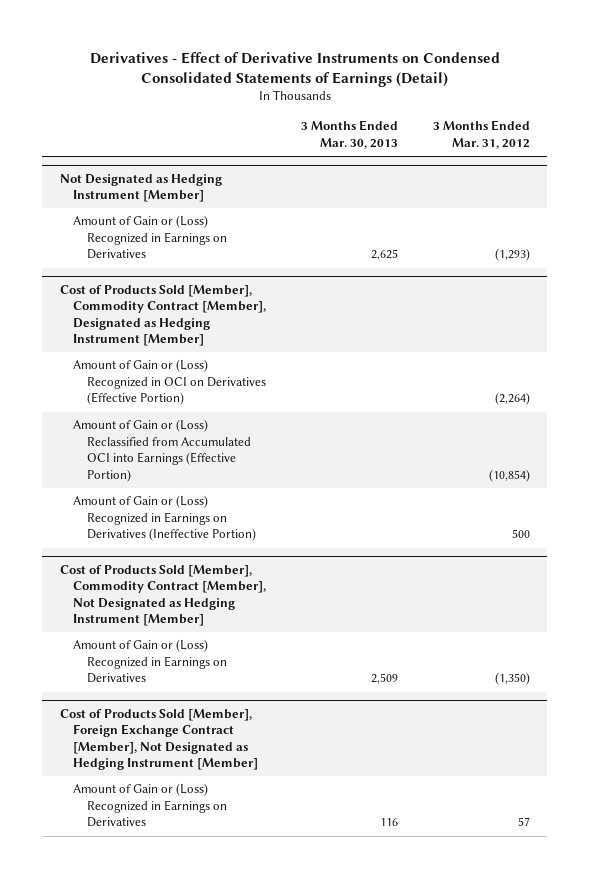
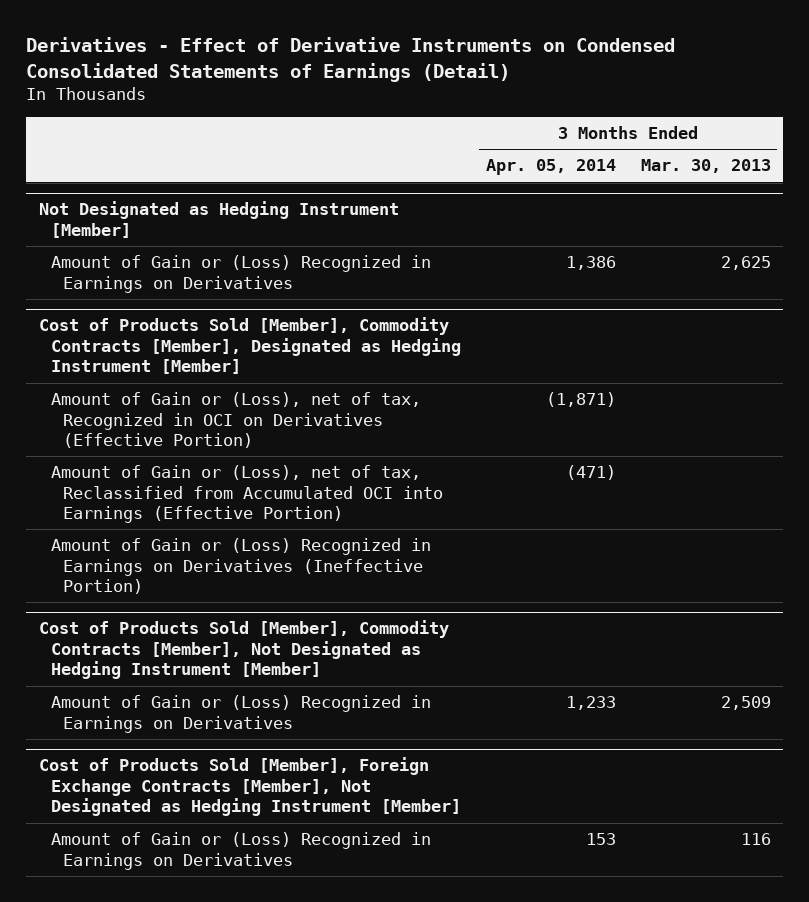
- | 3 Months Ended Mar. 30, 2013 | 3 Months Ended Mar. 31, 2012
+ | 3 Months Ended Apr. 05, 2014 | 3 Months Ended Mar. 30, 2013
- Cost of Products Sold [Member], Commodity Contract [Member], Designated as Hedging Instrument [Member]
- Amount of Gain or (Loss) Recognized in OCI on Derivatives (Effective Portion) | | (2,264)
- Amount of Gain or (Loss) Reclassified from Accumulated OCI into Earnings (Effective Portion) | | (10,854)
+ Cost of Products Sold [Member], Commodity Contracts [Member], Designated as Hedging Instrument [Member]
+ Amount of Gain or (Loss), net of tax, Recognized in OCI on Derivatives (Effective Portion) | (1,871) |
+ Amount of Gain or (Loss), net of tax, Reclassified from Accumulated OCI into Earnings (Effective Portion) | (471) |
- Cost of Products Sold [Member], Commodity Contract [Member], Not Designated as Hedging Instrument [Member]
+ Cost of Products Sold [Member], Commodity Contracts [Member], Not Designated as Hedging Instrument [Member]
- Cost of Products Sold [Member], Foreign Exchange Contract [Member], Not Designated as Hedging Instrument [Member]
+ Cost of Products Sold [Member], Foreign Exchange Contracts [Member], Not Designated as Hedging Instrument [Member]

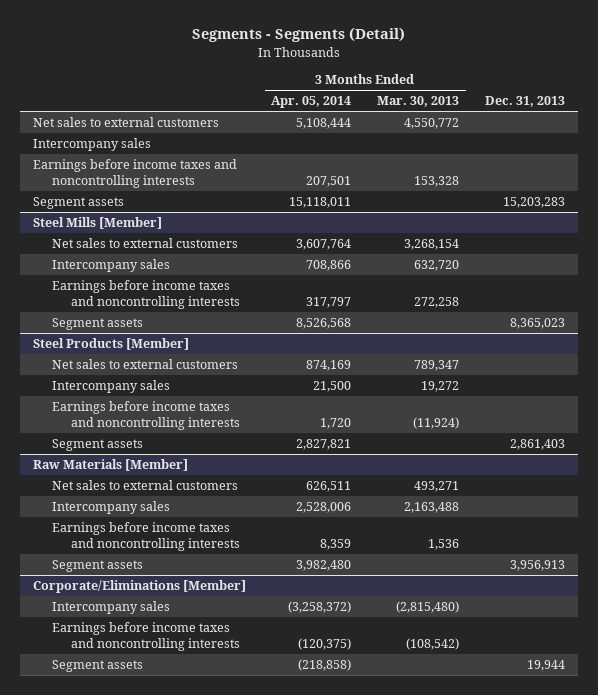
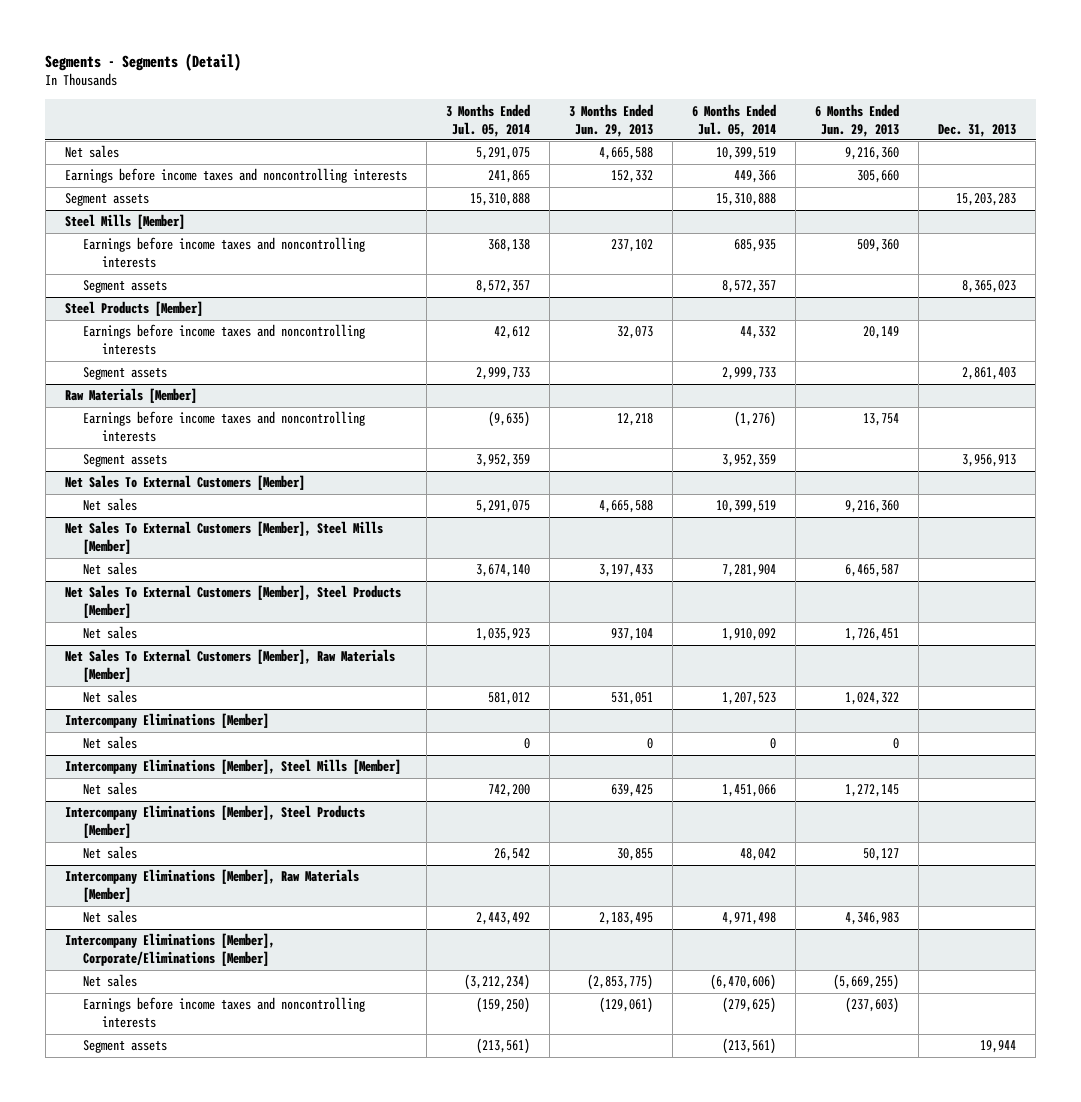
- | 3 Months Ended Apr. 05, 2014 | 3 Months Ended Mar. 30, 2013 | Dec. 31, 2013
+ | 3 Months Ended Jul. 05, 2014 | 3 Months Ended Jun. 29, 2013 | 6 Months Ended Jul. 05, 2014 | 6 Months Ended Jun. 29, 2013 | Dec. 31, 2013
- Net sales to external customers | 5,108,444 | 4,550,772 |
- Intercompany sales
+ Net sales | 5,291,075 | 4,665,588 | 10,399,519 | 9,216,360 |
@ Steel Mills [Member]
- Net sales to external customers | 3,607,764 | 3,268,154 |
- Intercompany sales | 708,866 | 632,720 |
@ Steel Products [Member]
- Net sales to external customers | 874,169 | 789,347 |
- Intercompany sales | 21,500 | 19,272 |
@ Raw Materials [Member]
- Net sales to external customers | 626,511 | 493,271 |
- Intercompany sales | 2,528,006 | 2,163,488 |
- Corporate/Eliminations [Member]
- Intercompany sales | (3,258,372) | (2,815,480) |
+ Net Sales To External Customers [Member]
+ Net sales | 5,291,075 | 4,665,588 | 10,399,519 | 9,216,360 |
+ Net Sales To External Customers [Member], Steel Mills [Member]
+ Net sales | 3,674,140 | 3,197,433 | 7,281,904 | 6,465,587 |
+ Net Sales To External Customers [Member], Steel Products [Member]
+ Net sales | 1,035,923 | 937,104 | 1,910,092 | 1,726,451 |
+ Net Sales To External Customers [Member], Raw Materials [Member]
+ Net sales | 581,012 | 531,051 | 1,207,523 | 1,024,322 |
+ Intercompany Eliminations [Member]
+ Net sales | 0 | 0 | 0 | 0 |
+ Intercompany Eliminations [Member], Steel Mills [Member]
+ Net sales | 742,200 | 639,425 | 1,451,066 | 1,272,145 |
+ Intercompany Eliminations [Member], Steel Products [Member]
+ Net sales | 26,542 | 30,855 | 48,042 | 50,127 |
+ Intercompany Eliminations [Member], Raw Materials [Member]
+ Net sales | 2,443,492 | 2,183,495 | 4,971,498 | 4,346,983 |
+ Intercompany Eliminations [Member], Corporate/Eliminations [Member]
+ Net sales | (3,212,234) | (2,853,775) | (6,470,606) | (5,669,255) |

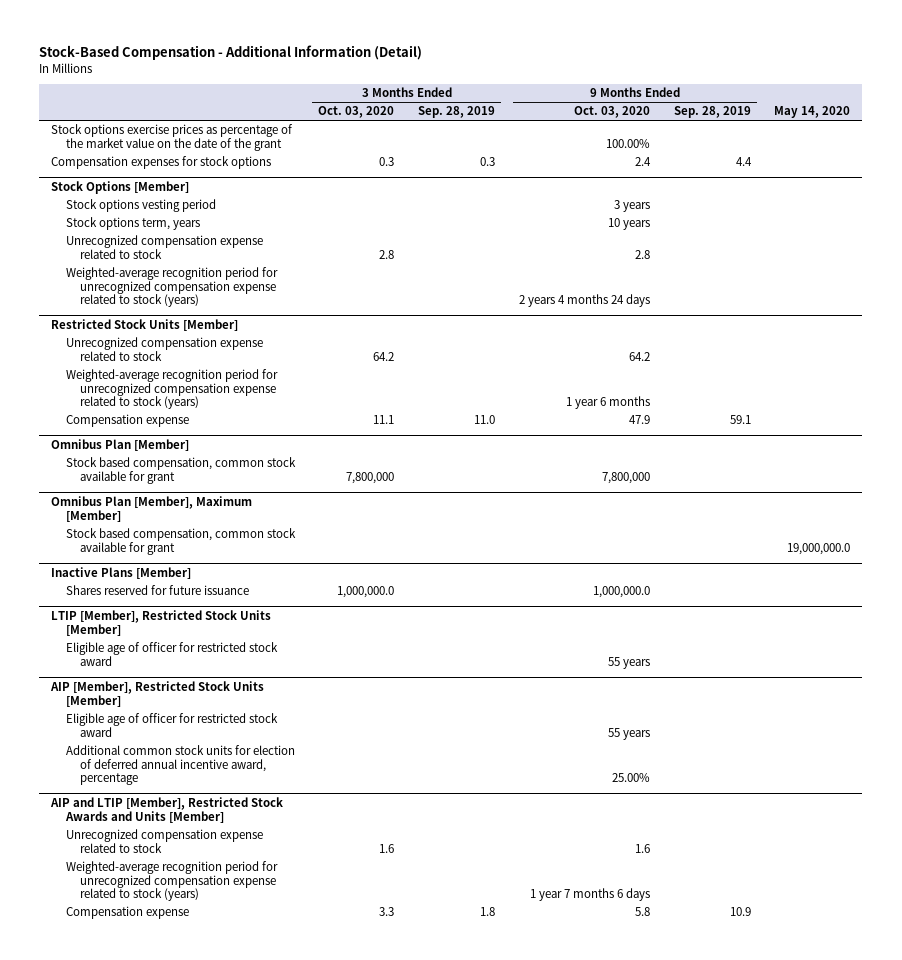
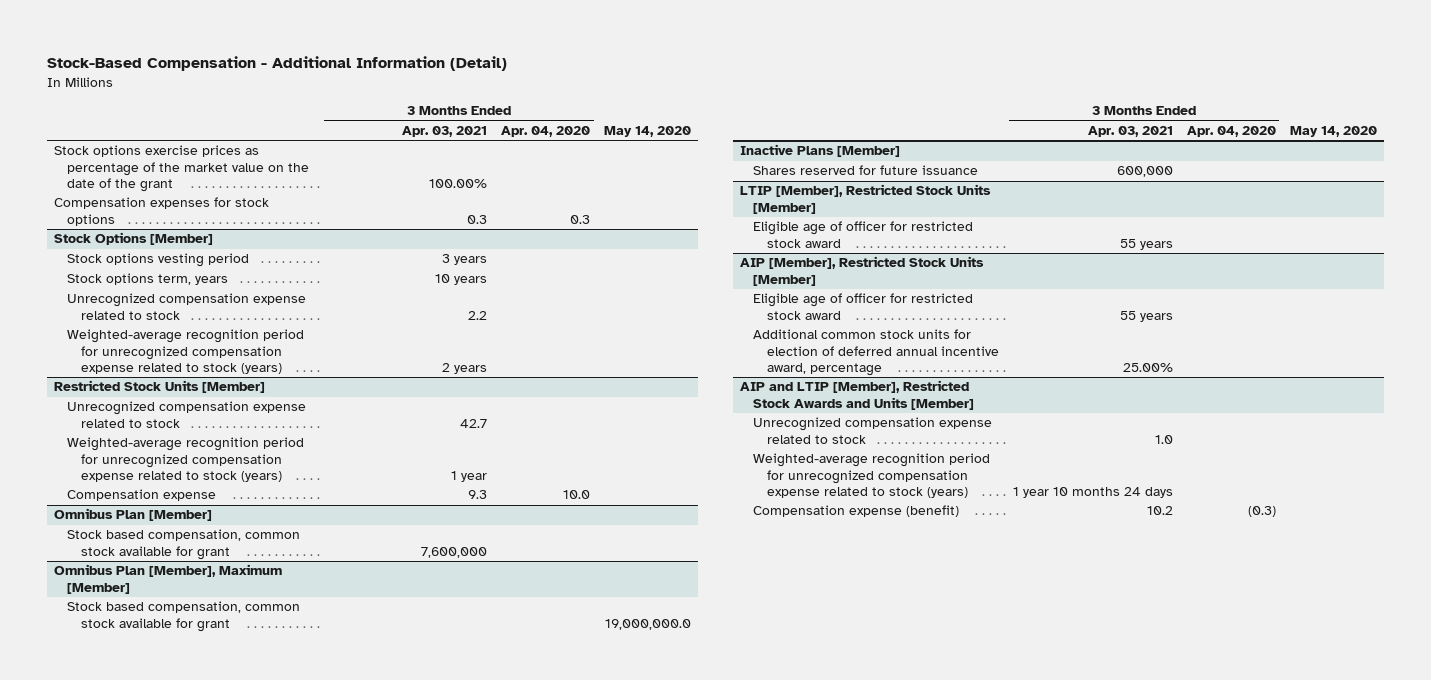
- | 3 Months Ended Oct. 03, 2020 | 3 Months Ended Sep. 28, 2019 | 9 Months Ended Oct. 03, 2020 | 9 Months Ended Sep. 28, 2019 | May 14, 2020
+ | 3 Months Ended Apr. 03, 2021 | 3 Months Ended Apr. 04, 2020 | May 14, 2020
@ AIP and LTIP [Member], Restricted Stock Awards and Units [Member]
- Compensation expense | 3.3 | 1.8 | 5.8 | 10.9 |
+ Compensation expense (benefit) | 10.2 | (0.3) |

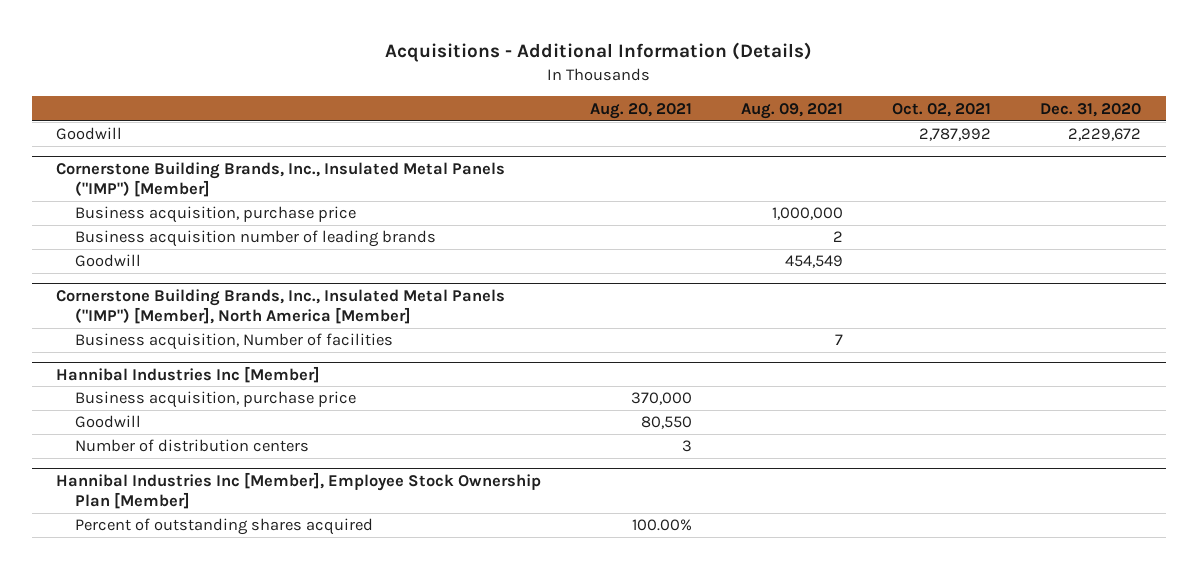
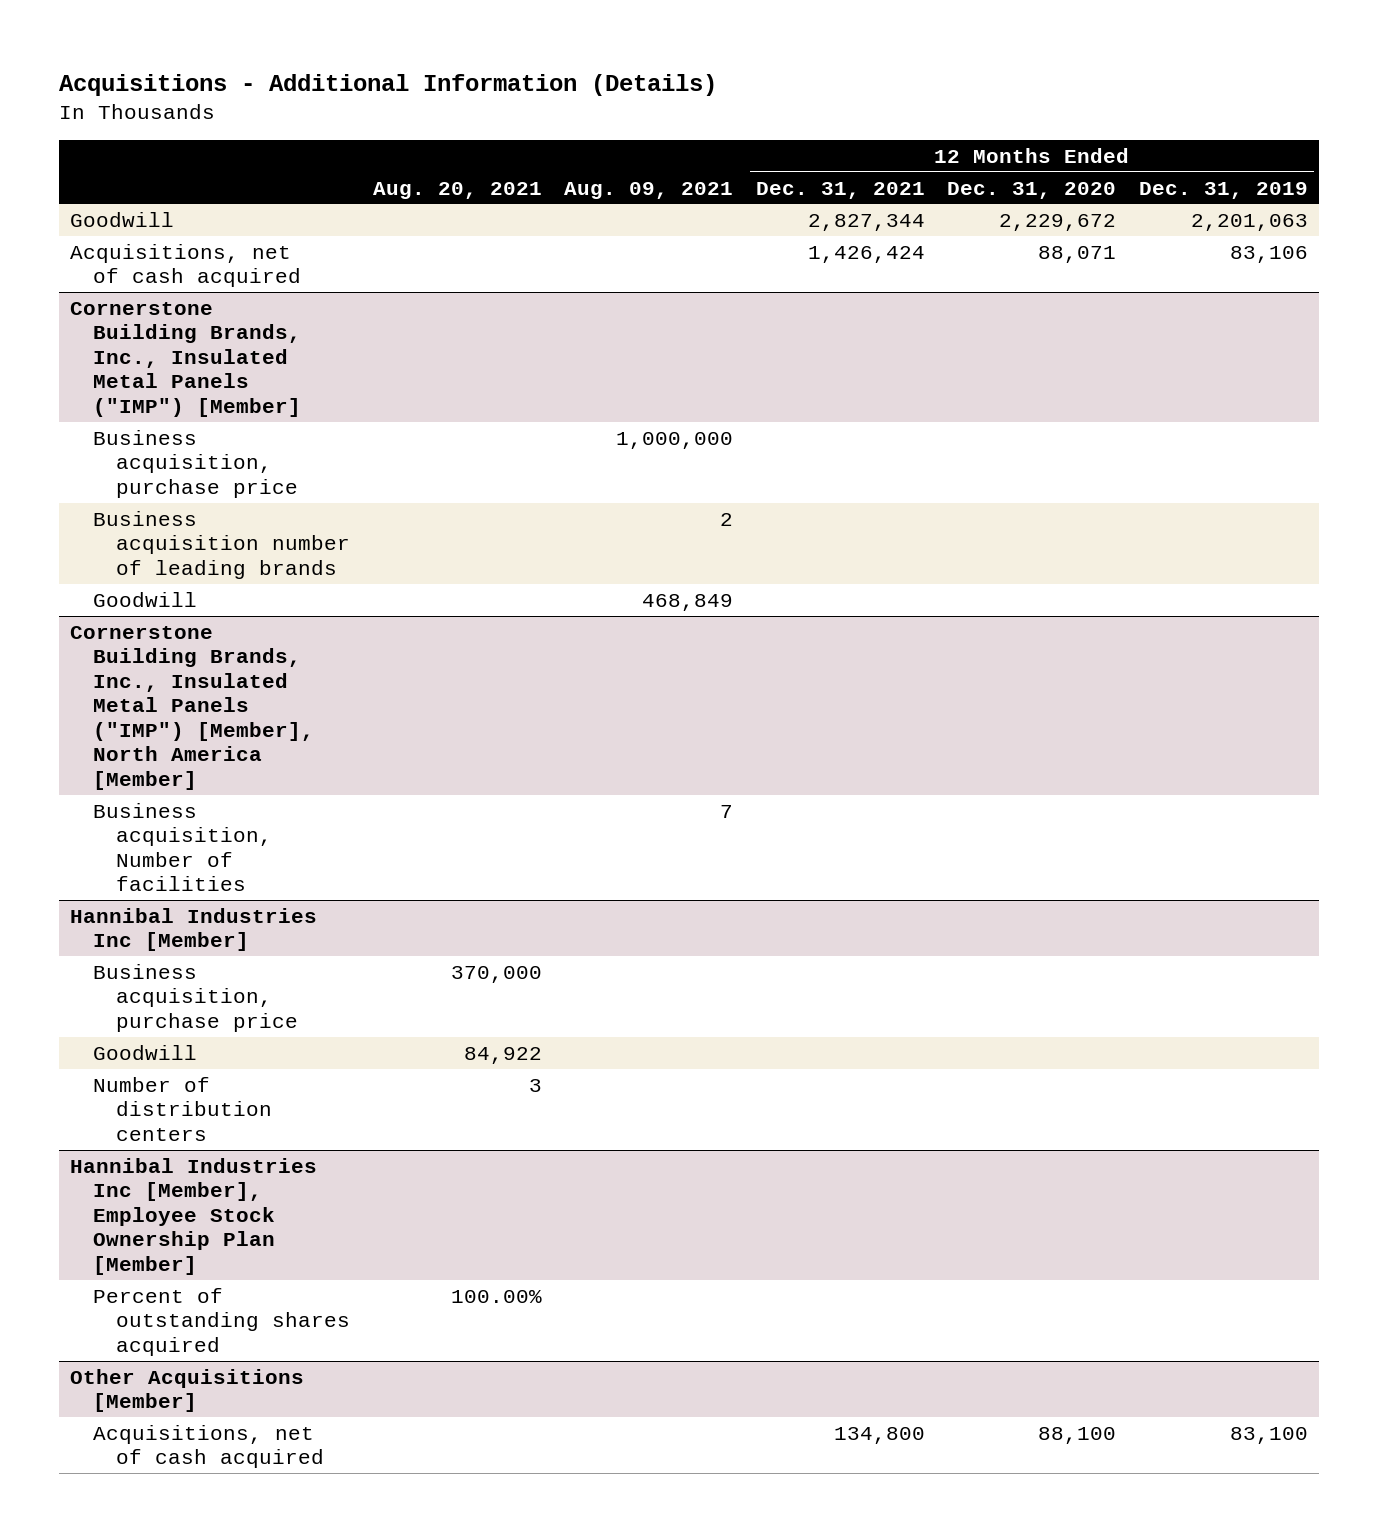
- | Aug. 20, 2021 | Aug. 09, 2021 | Oct. 02, 2021 | Dec. 31, 2020
+ | Aug. 20, 2021 | Aug. 09, 2021 | 12 Months Ended Dec. 31, 2021 | 12 Months Ended Dec. 31, 2020 | 12 Months Ended Dec. 31, 2019
+ Acquisitions, net of cash acquired | | | 1,426,424 | 88,071 | 83,106
@ Cornerstone Building Brands, Inc., Insulated Metal Panels ("IMP") [Member]
- Goodwill | | 454,549 | |
+ Goodwill | | 468,849 | | |
@ Hannibal Industries Inc [Member]
- Goodwill | 80,550 | | |
+ Goodwill | 84,922 | | | |
+ Other Acquisitions [Member]
+ Acquisitions, net of cash acquired | | | 134,800 | 88,100 | 83,100

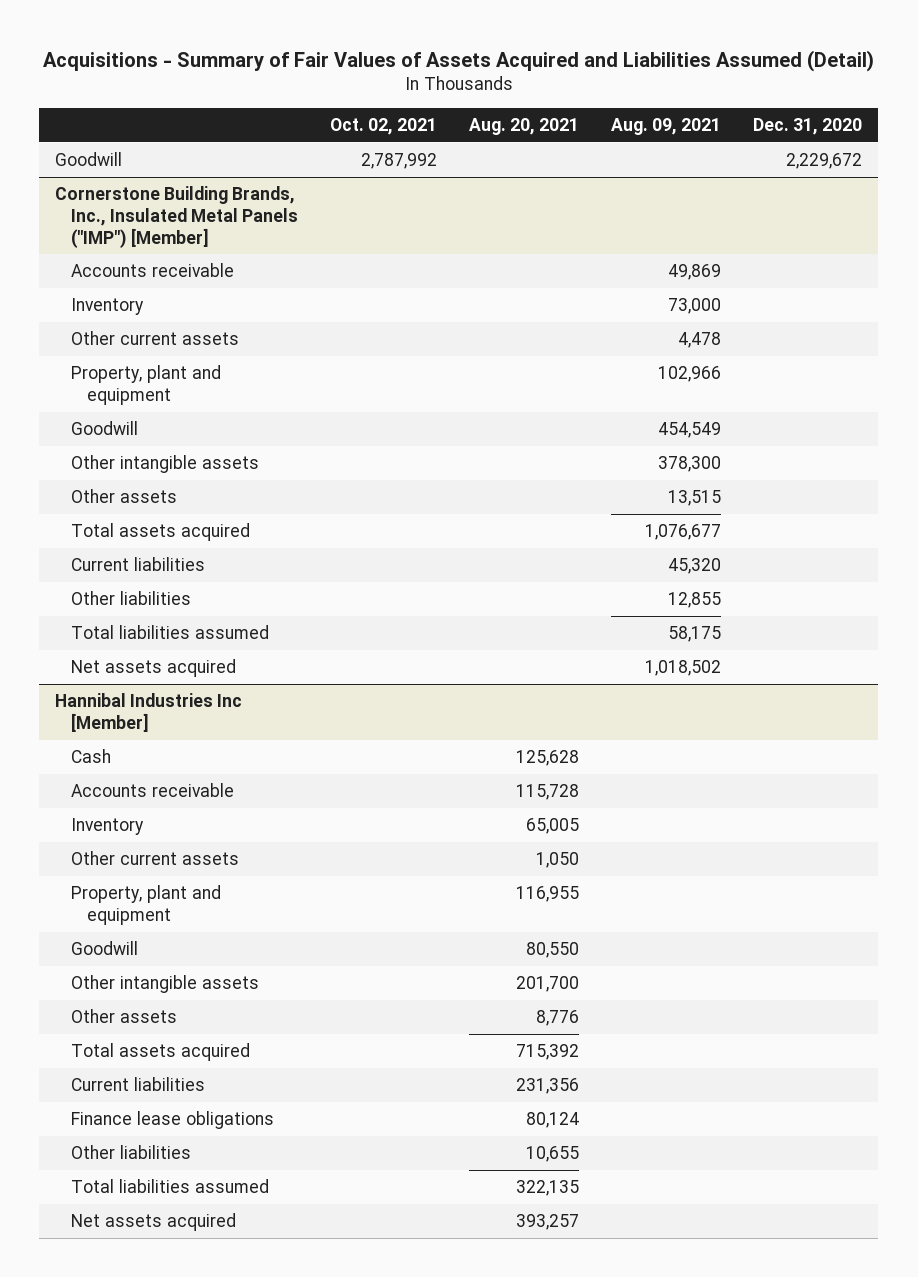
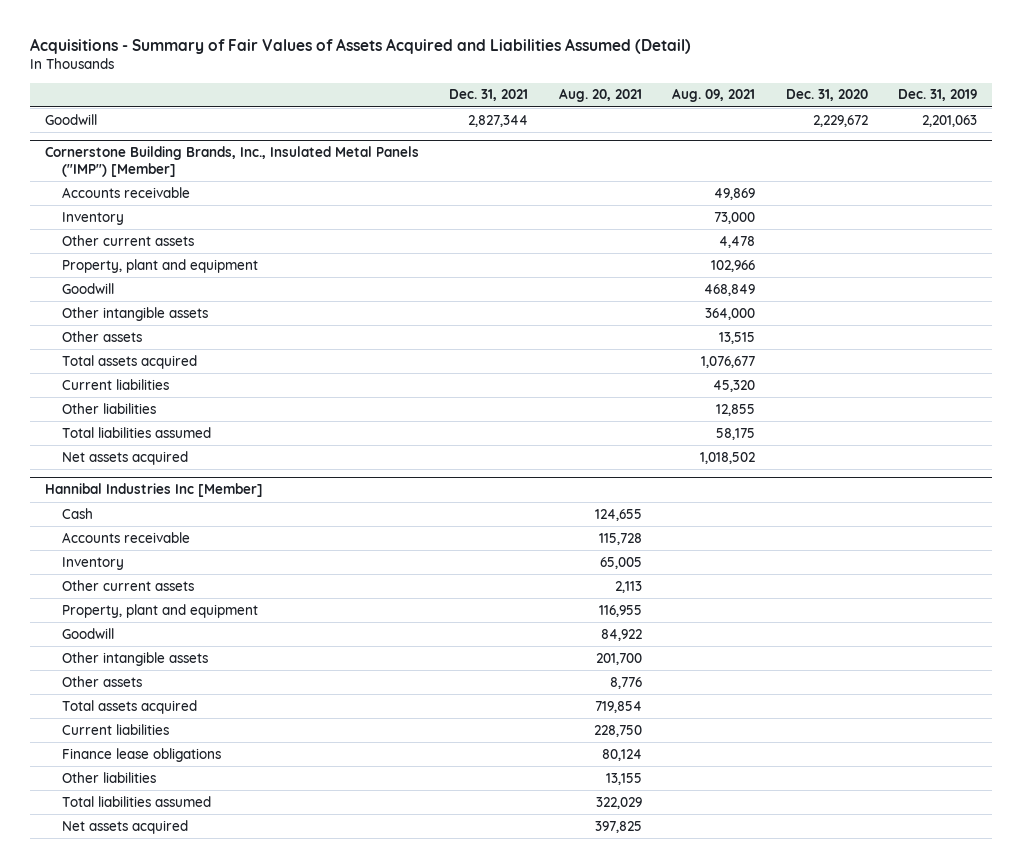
- | Oct. 02, 2021 | Aug. 20, 2021 | Aug. 09, 2021 | Dec. 31, 2020
+ | Dec. 31, 2021 | Aug. 20, 2021 | Aug. 09, 2021 | Dec. 31, 2020 | Dec. 31, 2019
@ Cornerstone Building Brands, Inc., Insulated Metal Panels ("IMP") [Member]
- Goodwill | | | 454,549 |
- Other intangible assets | | | 378,300 |
+ Goodwill | | | 468,849 | |
+ Other intangible assets | | | 364,000 | |
@ Hannibal Industries Inc [Member]
- Cash | | 125,628 | |
+ Cash | | 124,655 | | |
- Other current assets | | 1,050 | |
+ Other current assets | | 2,113 | | |
- Goodwill | | 80,550 | |
+ Goodwill | | 84,922 | | |
- Total assets acquired | | 715,392 | |
- Current liabilities | | 231,356 | |
+ Total assets acquired | | 719,854 | | |
+ Current liabilities | | 228,750 | | |
- Other liabilities | | 10,655 | |
- Total liabilities assumed | | 322,135 | |
- Net assets acquired | | 393,257 | |
+ Other liabilities | | 13,155 | | |
+ Total liabilities assumed | | 322,029 | | |
+ Net assets acquired | | 397,825 | | |

